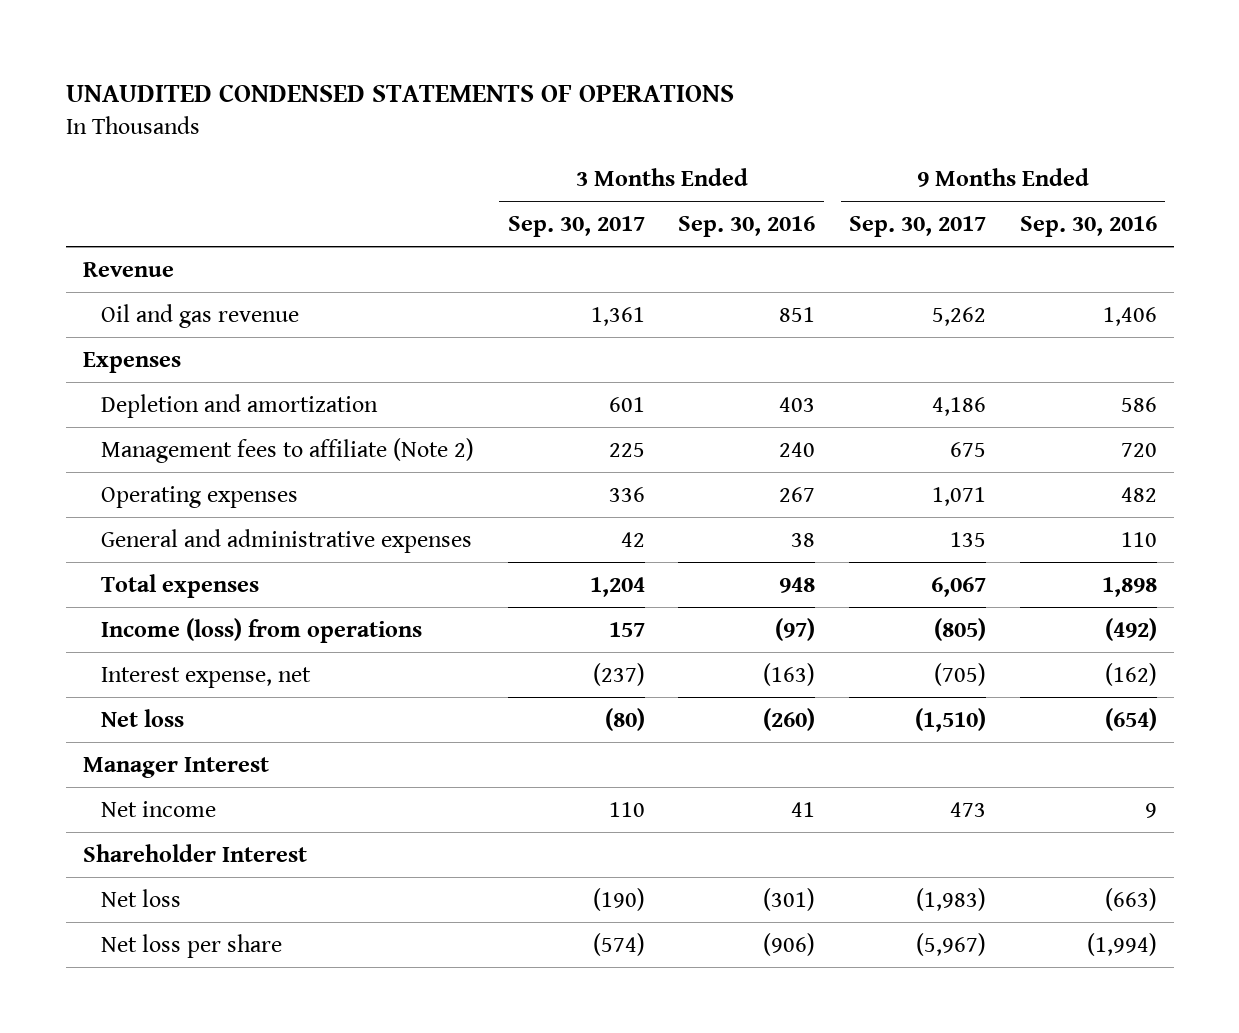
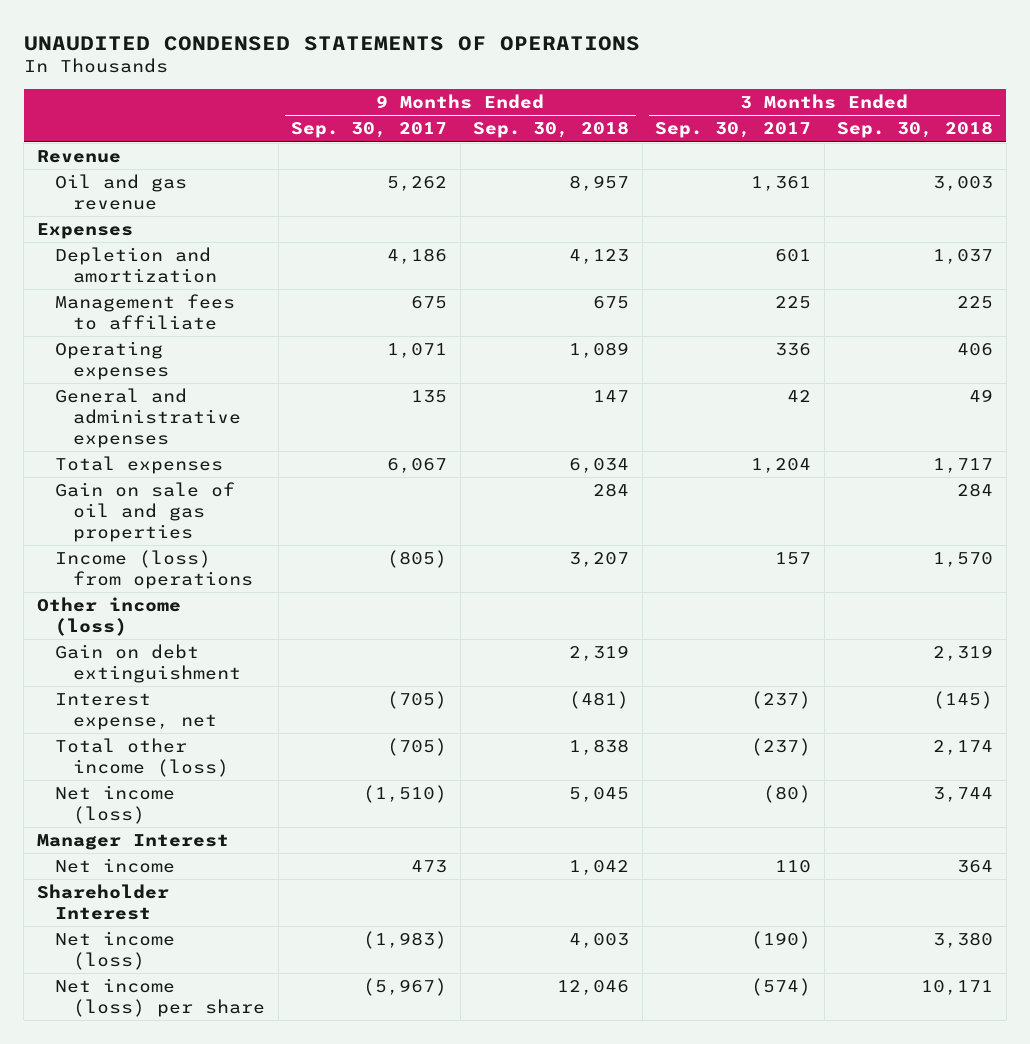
- | 3 Months Ended Sep. 30, 2017 | 3 Months Ended Sep. 30, 2016 | 9 Months Ended Sep. 30, 2017 | 9 Months Ended Sep. 30, 2016
+ | 9 Months Ended Sep. 30, 2017 | 9 Months Ended Sep. 30, 2018 | 3 Months Ended Sep. 30, 2017 | 3 Months Ended Sep. 30, 2018
- Management fees to affiliate (Note 2) | 225 | 240 | 675 | 720
+ Management fees to affiliate | 675 | 675 | 225 | 225
+ Gain on sale of oil and gas properties | | 284 | | 284
+ Other income (loss)
+ Gain on debt extinguishment | | 2,319 | | 2,319
- Net loss | (80) | (260) | (1,510) | (654)
+ Total other income (loss) | (705) | 1,838 | (237) | 2,174
+ Net income (loss) | (1,510) | 5,045 | (80) | 3,744
- Net loss | (190) | (301) | (1,983) | (663)
- Net loss per share | (574) | (906) | (5,967) | (1,994)
+ Net income (loss) | (1,983) | 4,003 | (190) | 3,380
+ Net income (loss) per share | (5,967) | 12,046 | (574) | 10,171

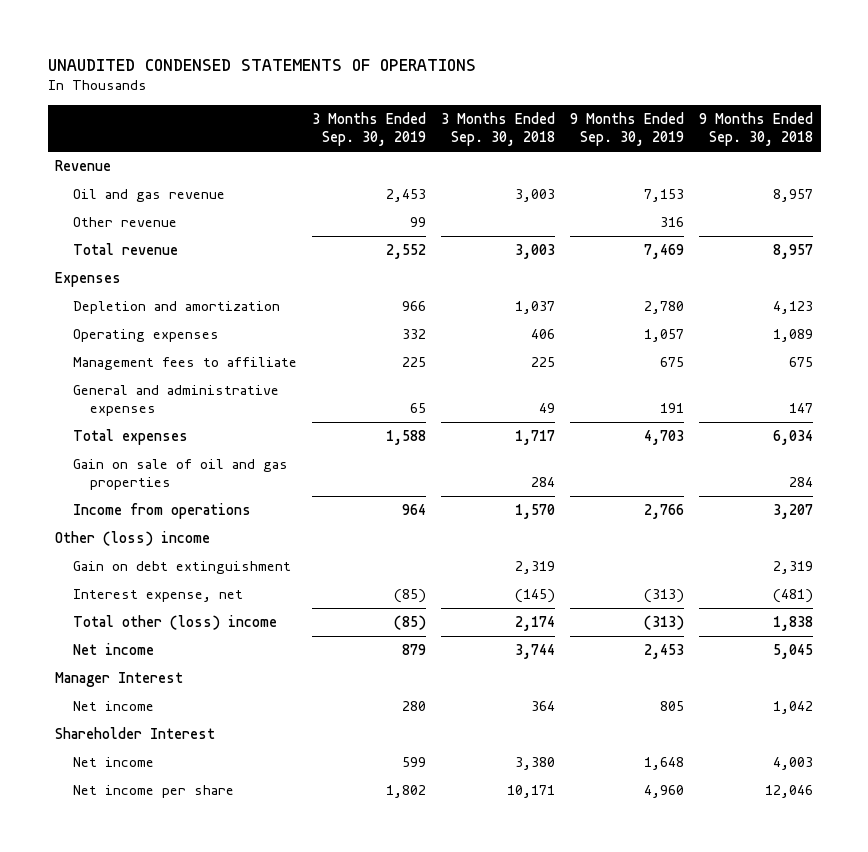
- | 9 Months Ended Sep. 30, 2017 | 9 Months Ended Sep. 30, 2018 | 3 Months Ended Sep. 30, 2017 | 3 Months Ended Sep. 30, 2018
+ | 3 Months Ended Sep. 30, 2019 | 3 Months Ended Sep. 30, 2018 | 9 Months Ended Sep. 30, 2019 | 9 Months Ended Sep. 30, 2018
+ Other revenue | 99 | | 316 |
+ Total revenue | 2,552 | 3,003 | 7,469 | 8,957
moved down: Management fees to affiliate | 225 | 225 | 675 | 675
- Income (loss) from operations | (805) | 3,207 | 157 | 1,570
- Other income (loss)
+ Income from operations | 964 | 1,570 | 2,766 | 3,207
+ Other (loss) income
- Total other income (loss) | (705) | 1,838 | (237) | 2,174
- Net income (loss) | (1,510) | 5,045 | (80) | 3,744
+ Total other (loss) income | (85) | 2,174 | (313) | 1,838
+ Net income | 879 | 3,744 | 2,453 | 5,045
- Net income (loss) | (1,983) | 4,003 | (190) | 3,380
- Net income (loss) per share | (5,967) | 12,046 | (574) | 10,171
+ Net income | 599 | 3,380 | 1,648 | 4,003
+ Net income per share | 1,802 | 10,171 | 4,960 | 12,046

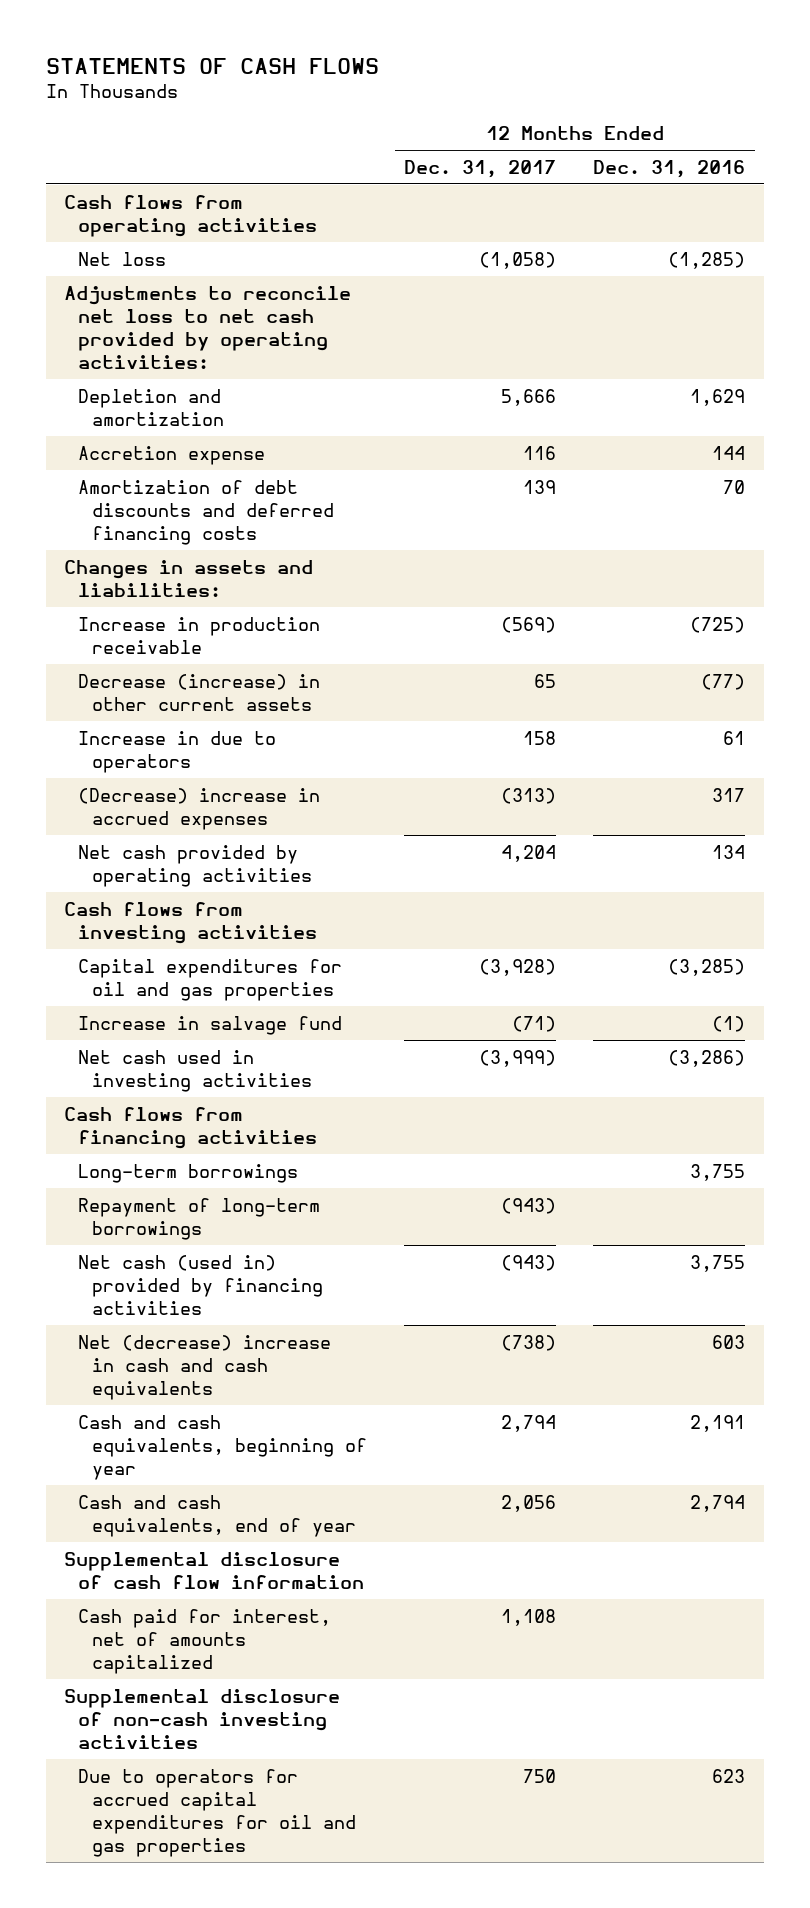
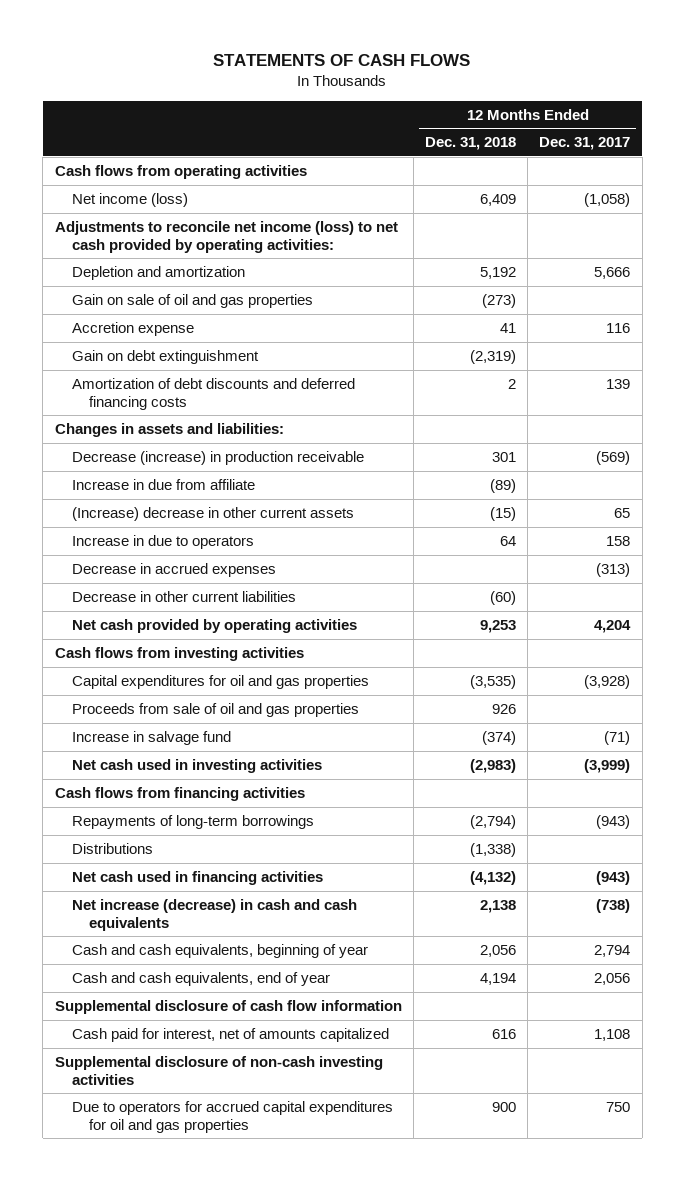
- | 12 Months Ended Dec. 31, 2017 | 12 Months Ended Dec. 31, 2016
+ | 12 Months Ended Dec. 31, 2018 | 12 Months Ended Dec. 31, 2017
- Net loss | (1,058) | (1,285)
- Adjustments to reconcile net loss to net cash provided by operating activities:
+ Net income (loss) | 6,409 | (1,058)
+ Adjustments to reconcile net income (loss) to net cash provided by operating activities:
+ Gain on sale of oil and gas properties | (273) |
+ Gain on debt extinguishment | (2,319) |
- Increase in production receivable | (569) | (725)
- Decrease (increase) in other current assets | 65 | (77)
+ Decrease (increase) in production receivable | 301 | (569)
+ Increase in due from affiliate | (89) |
+ (Increase) decrease in other current assets | (15) | 65
- (Decrease) increase in accrued expenses | (313) | 317
+ Decrease in accrued expenses | | (313)
+ Decrease in other current liabilities | (60) |
+ Proceeds from sale of oil and gas properties | 926 |
- Long-term borrowings | | 3,755
- Repayment of long-term borrowings | (943) |
- Net cash (used in) provided by financing activities | (943) | 3,755
- Net (decrease) increase in cash and cash equivalents | (738) | 603
+ Repayments of long-term borrowings | (2,794) | (943)
+ Distributions | (1,338) |
+ Net cash used in financing activities | (4,132) | (943)
+ Net increase (decrease) in cash and cash equivalents | 2,138 | (738)

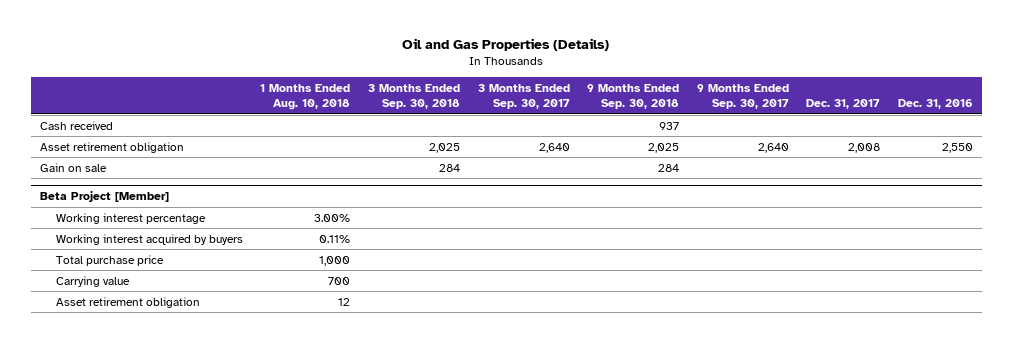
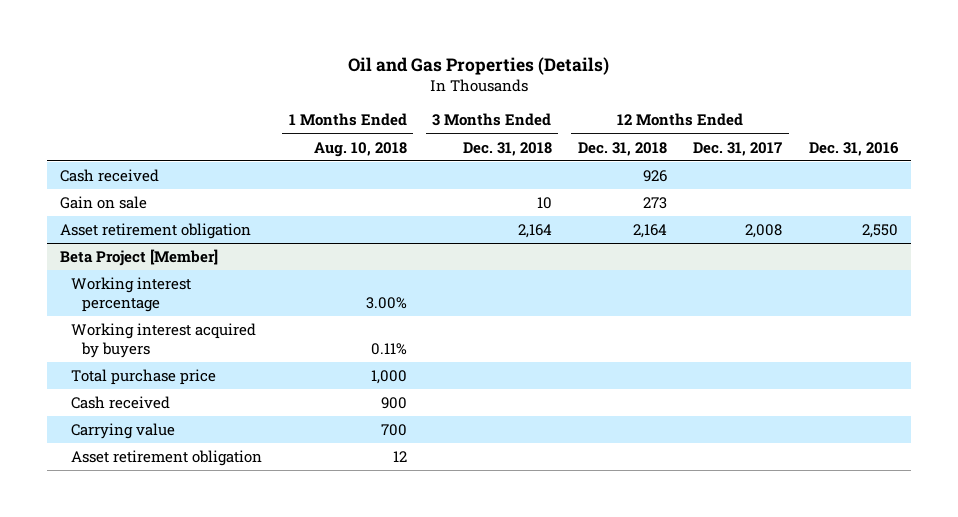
- | 1 Months Ended Aug. 10, 2018 | 3 Months Ended Sep. 30, 2018 | 3 Months Ended Sep. 30, 2017 | 9 Months Ended Sep. 30, 2018 | 9 Months Ended Sep. 30, 2017 | Dec. 31, 2017 | Dec. 31, 2016
+ | 1 Months Ended Aug. 10, 2018 | 3 Months Ended Dec. 31, 2018 | 12 Months Ended Dec. 31, 2018 | 12 Months Ended Dec. 31, 2017 | Dec. 31, 2016
moved down: Asset retirement obligation | | 2,164 | 2,164 | 2,008 | 2,550
@ Beta Project [Member]
+ Cash received | 900 | | | |

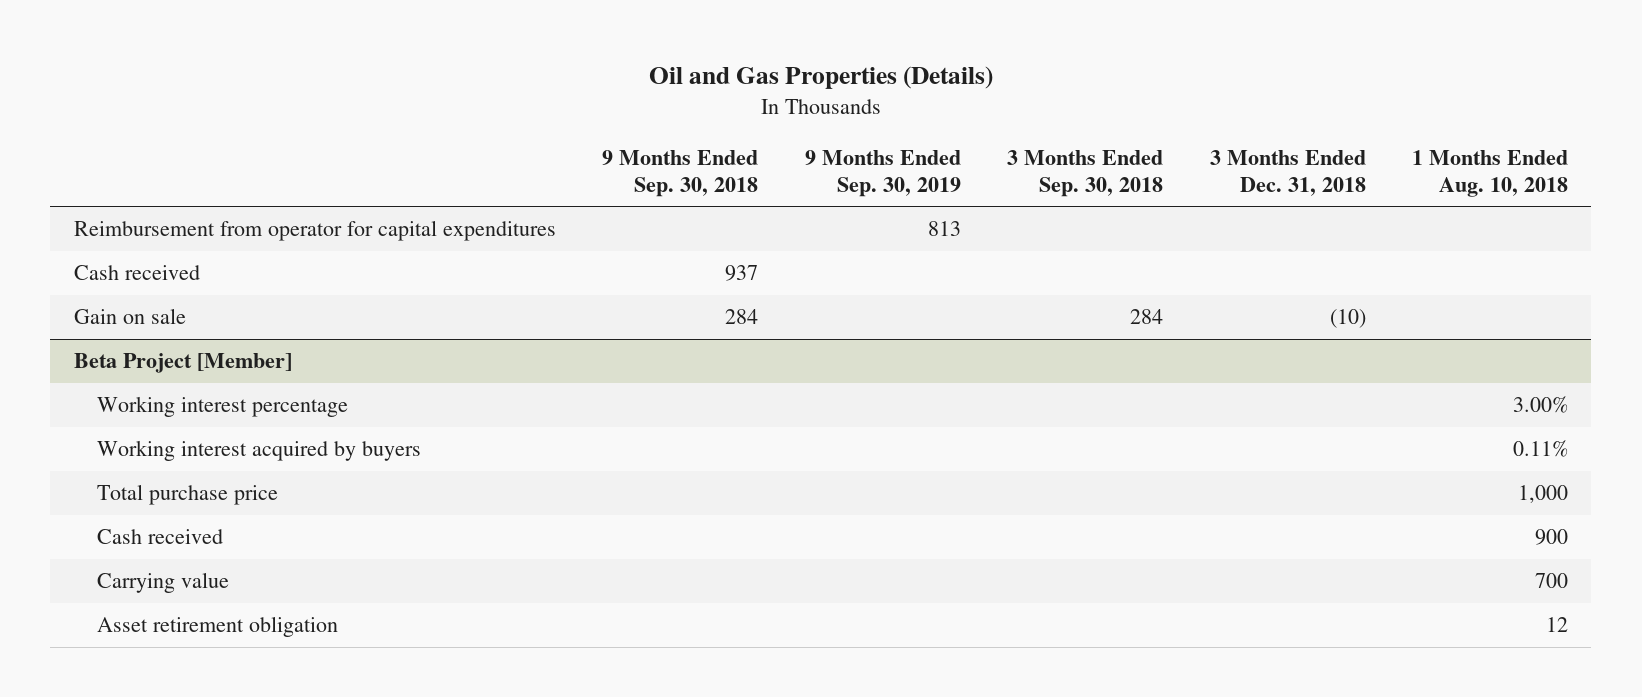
- | 1 Months Ended Aug. 10, 2018 | 3 Months Ended Dec. 31, 2018 | 12 Months Ended Dec. 31, 2018 | 12 Months Ended Dec. 31, 2017 | Dec. 31, 2016
+ | 9 Months Ended Sep. 30, 2018 | 9 Months Ended Sep. 30, 2019 | 3 Months Ended Sep. 30, 2018 | 3 Months Ended Dec. 31, 2018 | 1 Months Ended Aug. 10, 2018
+ Reimbursement from operator for capital expenditures | | 813 | | |
- Gain on sale | | 10 | 273 | |
- Asset retirement obligation | | 2,164 | 2,164 | 2,008 | 2,550
+ Gain on sale | 284 | | 284 | (10) |

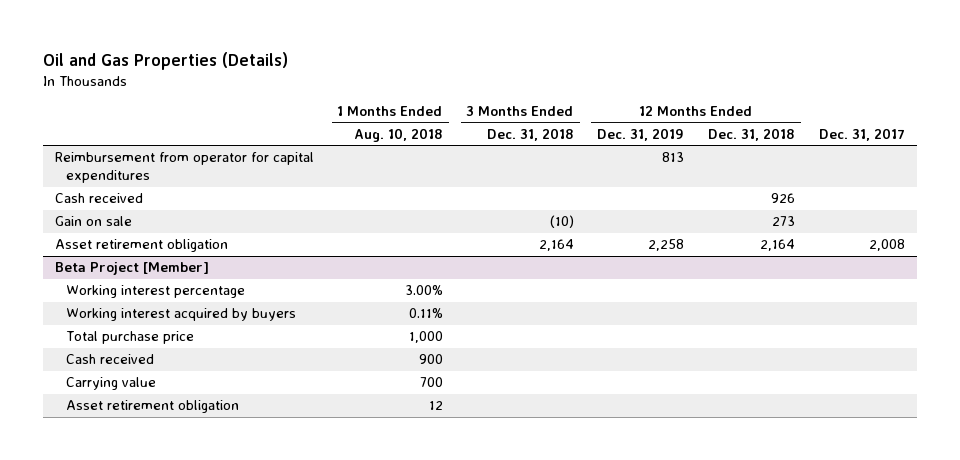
- | 9 Months Ended Sep. 30, 2018 | 9 Months Ended Sep. 30, 2019 | 3 Months Ended Sep. 30, 2018 | 3 Months Ended Dec. 31, 2018 | 1 Months Ended Aug. 10, 2018
+ | 1 Months Ended Aug. 10, 2018 | 3 Months Ended Dec. 31, 2018 | 12 Months Ended Dec. 31, 2019 | 12 Months Ended Dec. 31, 2018 | Dec. 31, 2017
+ Asset retirement obligation | | 2,164 | 2,258 | 2,164 | 2,008

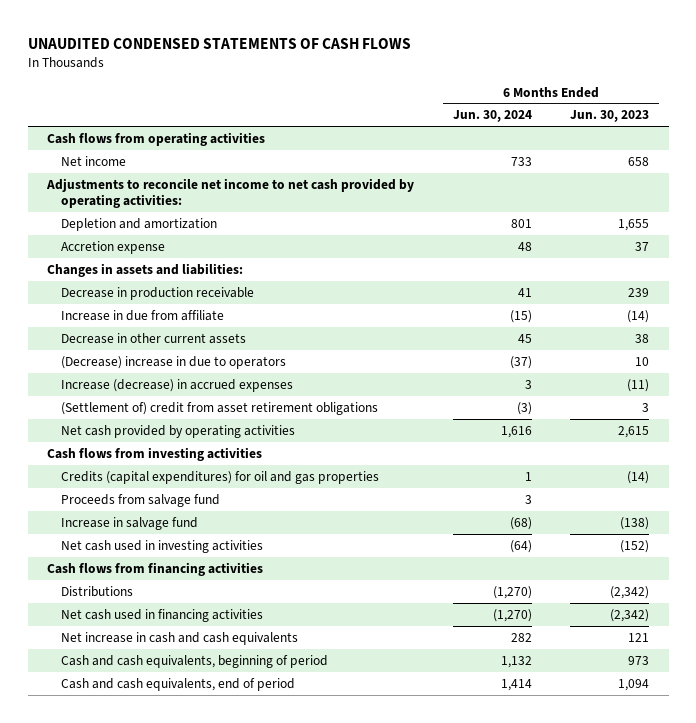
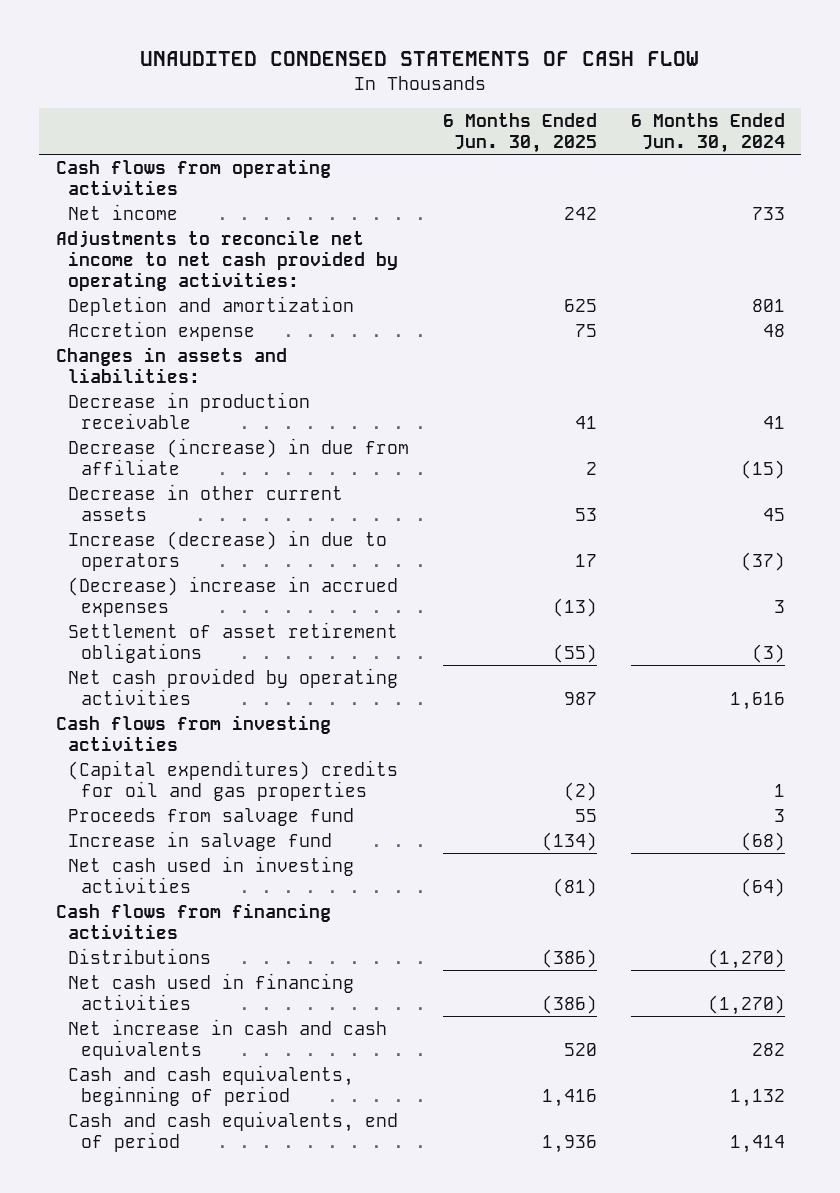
- UNAUDITED CONDENSED STATEMENTS OF CASH FLOWS
+ UNAUDITED CONDENSED STATEMENTS OF CASH FLOW
- | 6 Months Ended Jun. 30, 2024 | 6 Months Ended Jun. 30, 2023
+ | 6 Months Ended Jun. 30, 2025 | 6 Months Ended Jun. 30, 2024
- Increase in due from affiliate | (15) | (14)
+ Decrease (increase) in due from affiliate | 2 | (15)
- (Decrease) increase in due to operators | (37) | 10
- Increase (decrease) in accrued expenses | 3 | (11)
- (Settlement of) credit from asset retirement obligations | (3) | 3
+ Increase (decrease) in due to operators | 17 | (37)
+ (Decrease) increase in accrued expenses | (13) | 3
+ Settlement of asset retirement obligations | (55) | (3)
- Credits (capital expenditures) for oil and gas properties | 1 | (14)
+ (Capital expenditures) credits for oil and gas properties | (2) | 1

